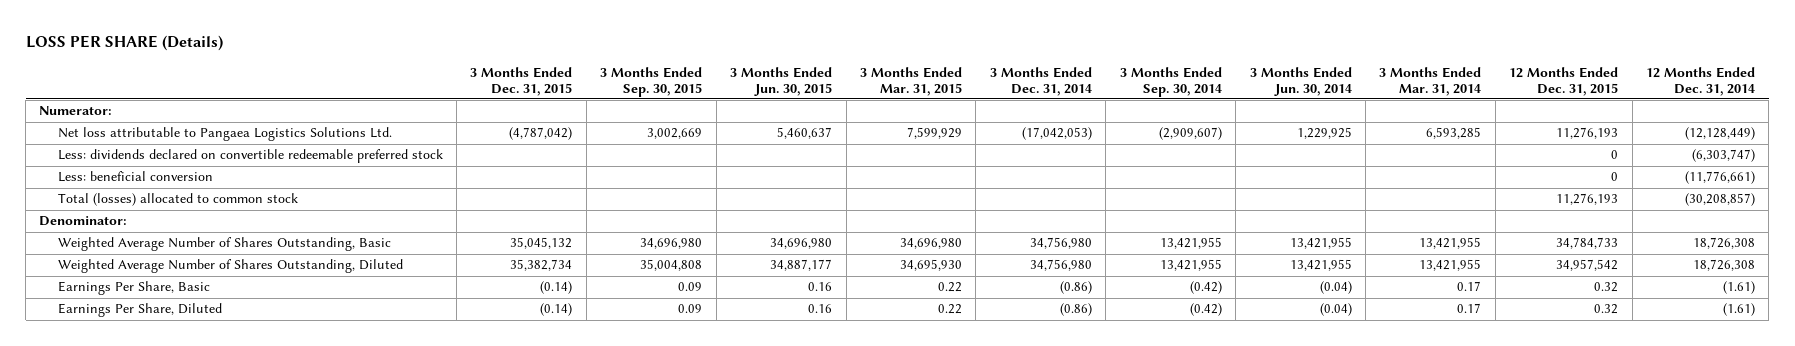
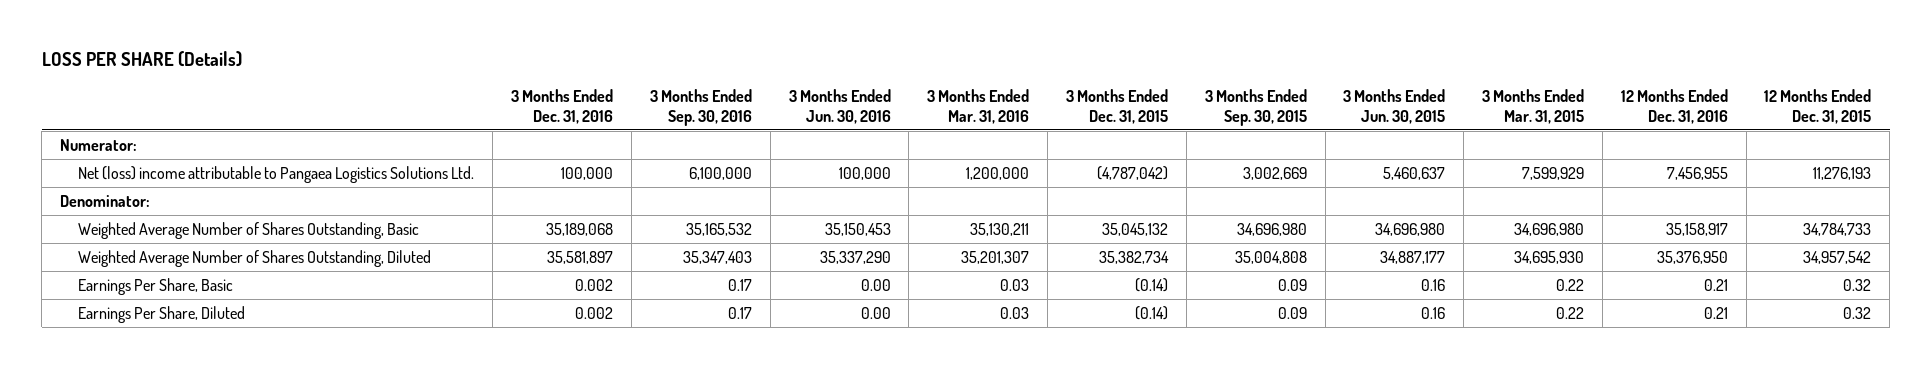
- | 3 Months Ended Dec. 31, 2015 | 3 Months Ended Sep. 30, 2015 | 3 Months Ended Jun. 30, 2015 | 3 Months Ended Mar. 31, 2015 | 3 Months Ended Dec. 31, 2014 | 3 Months Ended Sep. 30, 2014 | 3 Months Ended Jun. 30, 2014 | 3 Months Ended Mar. 31, 2014 | 12 Months Ended Dec. 31, 2015 | 12 Months Ended Dec. 31, 2014
+ | 3 Months Ended Dec. 31, 2016 | 3 Months Ended Sep. 30, 2016 | 3 Months Ended Jun. 30, 2016 | 3 Months Ended Mar. 31, 2016 | 3 Months Ended Dec. 31, 2015 | 3 Months Ended Sep. 30, 2015 | 3 Months Ended Jun. 30, 2015 | 3 Months Ended Mar. 31, 2015 | 12 Months Ended Dec. 31, 2016 | 12 Months Ended Dec. 31, 2015
- Net loss attributable to Pangaea Logistics Solutions Ltd. | (4,787,042) | 3,002,669 | 5,460,637 | 7,599,929 | (17,042,053) | (2,909,607) | 1,229,925 | 6,593,285 | 11,276,193 | (12,128,449)
- Less: dividends declared on convertible redeemable preferred stock | | | | | | | | | 0 | (6,303,747)
- Less: beneficial conversion | | | | | | | | | 0 | (11,776,661)
- Total (losses) allocated to common stock | | | | | | | | | 11,276,193 | (30,208,857)
+ Net (loss) income attributable to Pangaea Logistics Solutions Ltd. | 100,000 | 6,100,000 | 100,000 | 1,200,000 | (4,787,042) | 3,002,669 | 5,460,637 | 7,599,929 | 7,456,955 | 11,276,193

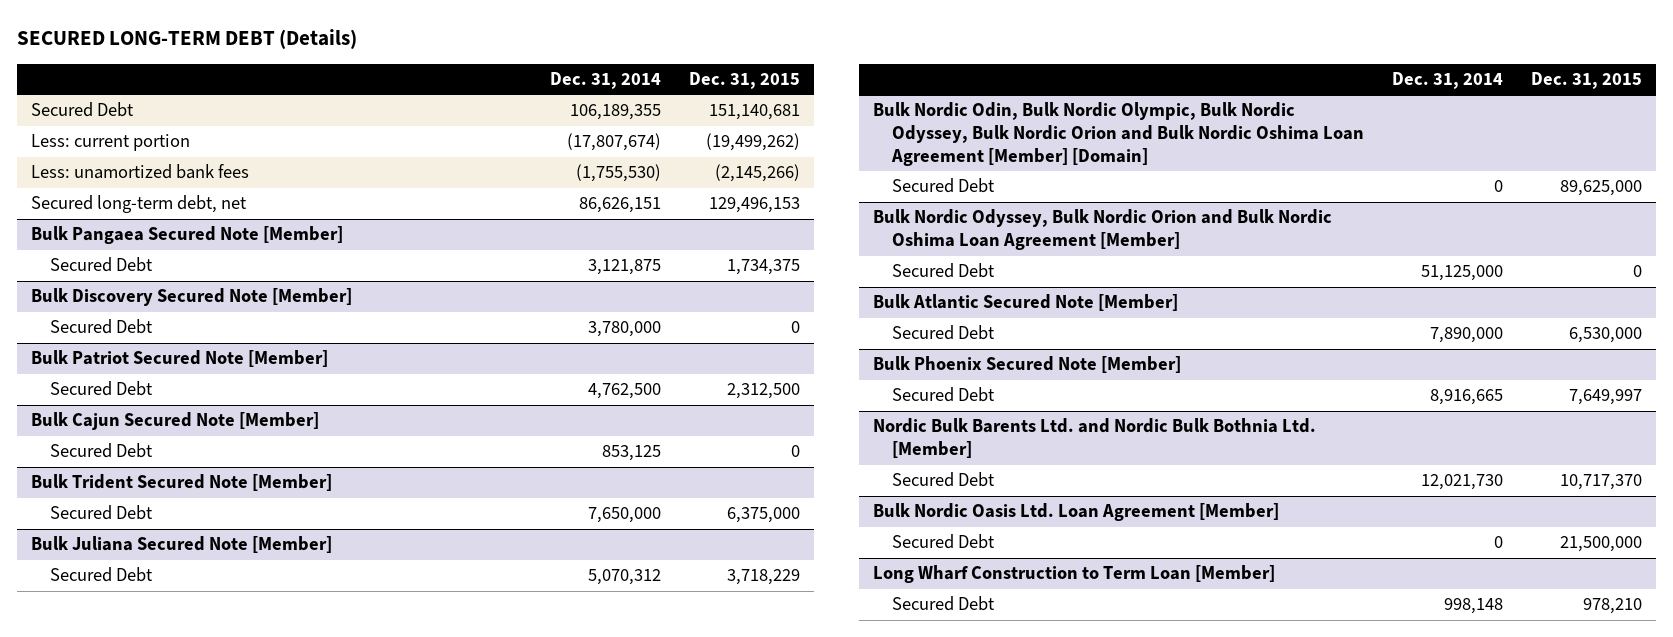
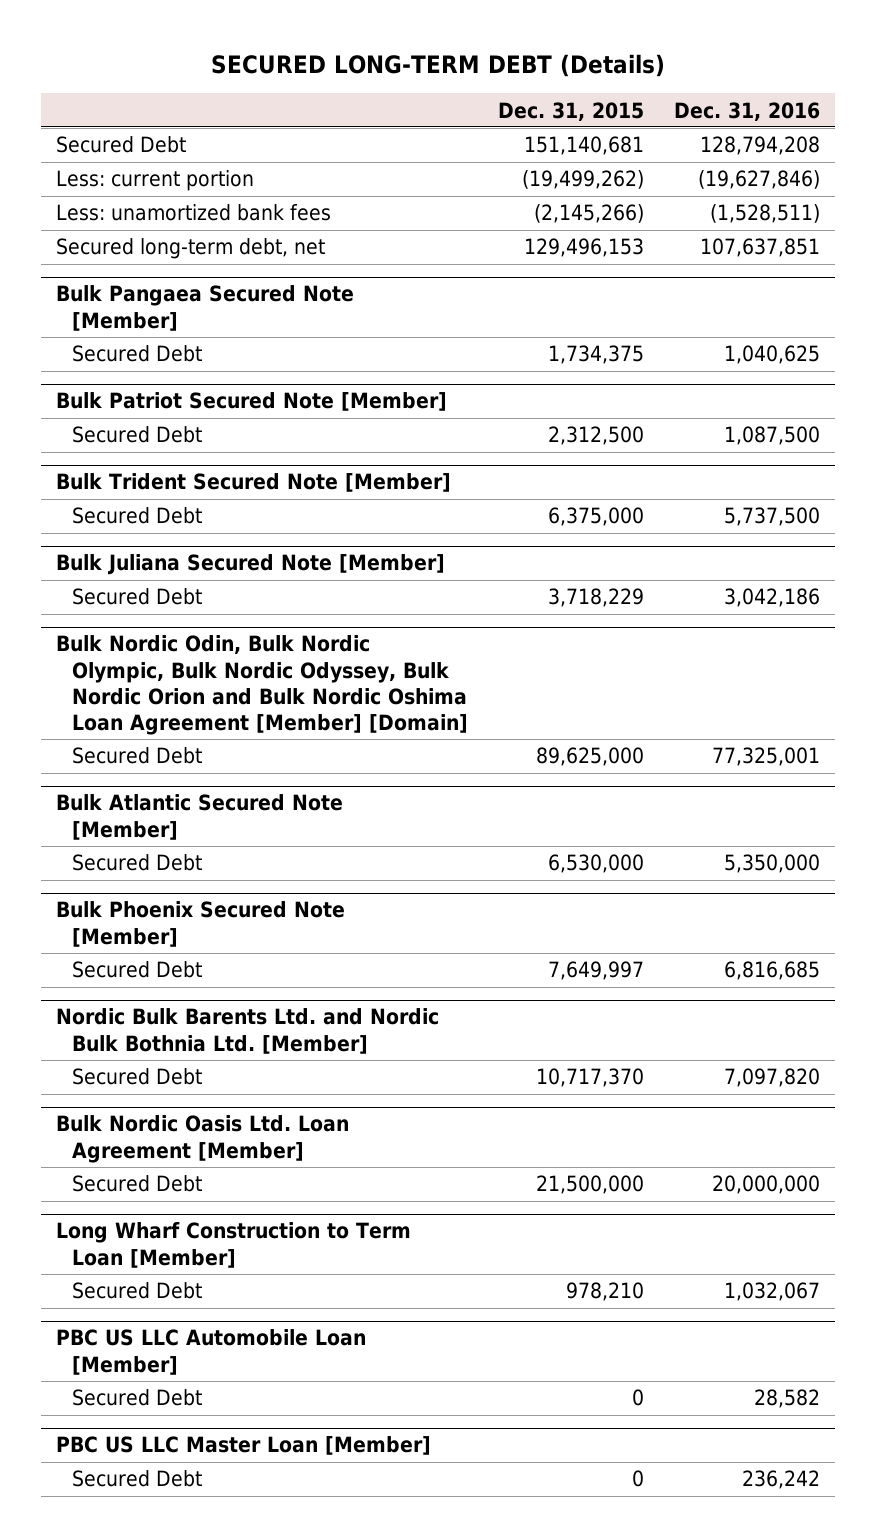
- | Dec. 31, 2014 | Dec. 31, 2015
+ | Dec. 31, 2015 | Dec. 31, 2016
- Bulk Discovery Secured Note [Member]
- Secured Debt | 3,780,000 | 0
- Bulk Cajun Secured Note [Member]
- Secured Debt | 853,125 | 0
- Bulk Nordic Odyssey, Bulk Nordic Orion and Bulk Nordic Oshima Loan Agreement [Member]
- Secured Debt | 51,125,000 | 0
+ PBC US LLC Automobile Loan [Member]
+ Secured Debt | 0 | 28,582
+ PBC US LLC Master Loan [Member]
+ Secured Debt | 0 | 236,242

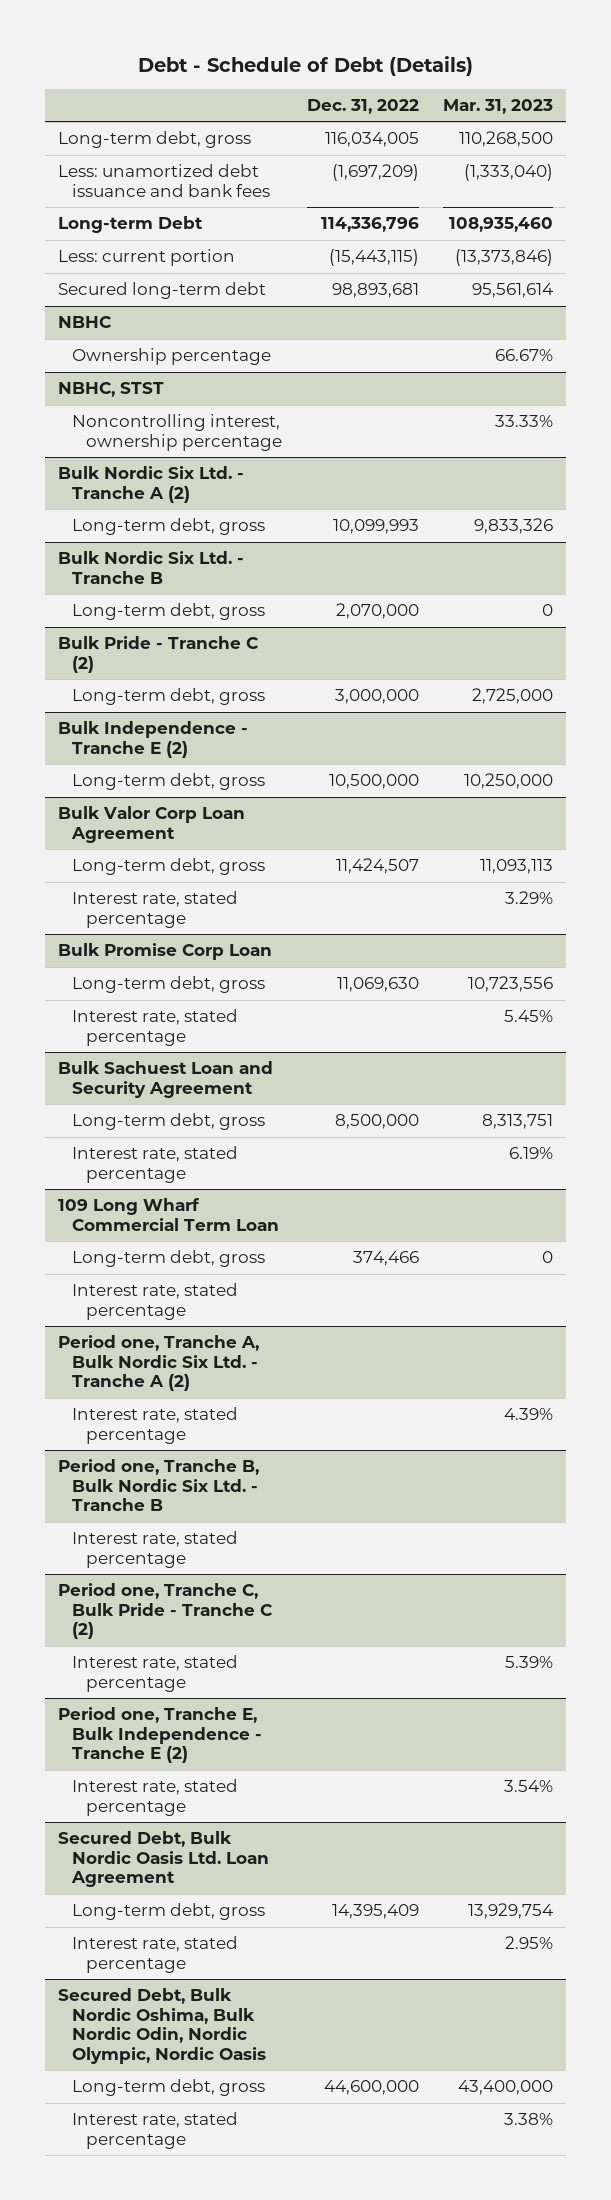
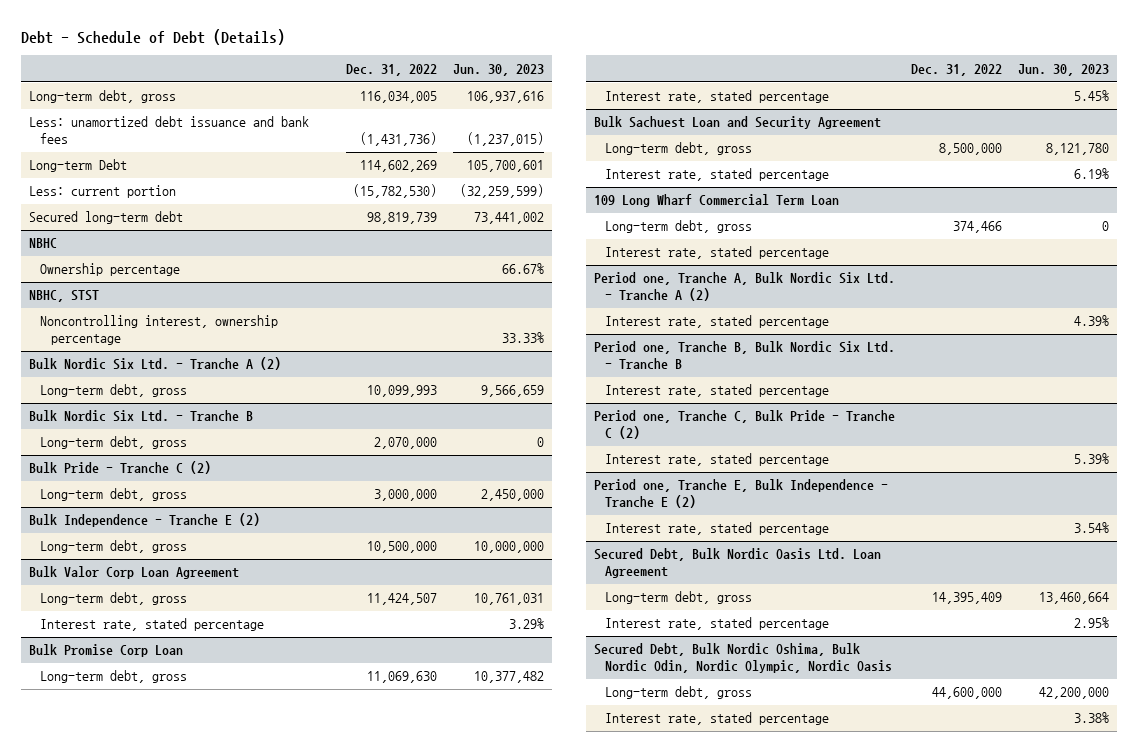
- | Dec. 31, 2022 | Mar. 31, 2023
+ | Dec. 31, 2022 | Jun. 30, 2023
- Less: unamortized debt issuance and bank fees | (1,697,209) | (1,333,040)
- Long-term Debt | 114,336,796 | 108,935,460
- Less: current portion | (15,443,115) | (13,373,846)
- Secured long-term debt | 98,893,681 | 95,561,614
+ Less: unamortized debt issuance and bank fees | (1,431,736) | (1,237,015)
+ Long-term Debt | 114,602,269 | 105,700,601
+ Less: current portion | (15,782,530) | (32,259,599)
+ Secured long-term debt | 98,819,739 | 73,441,002

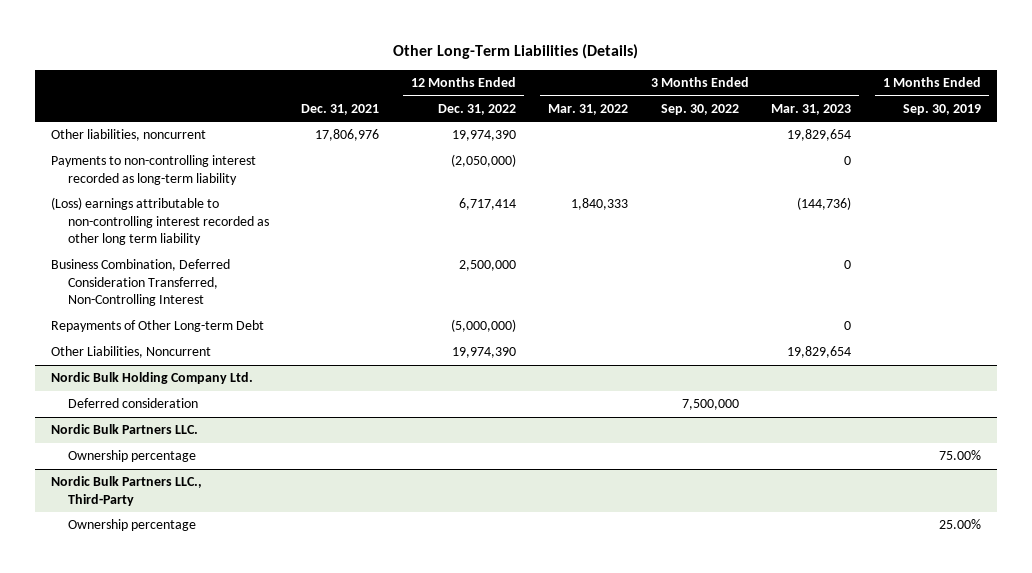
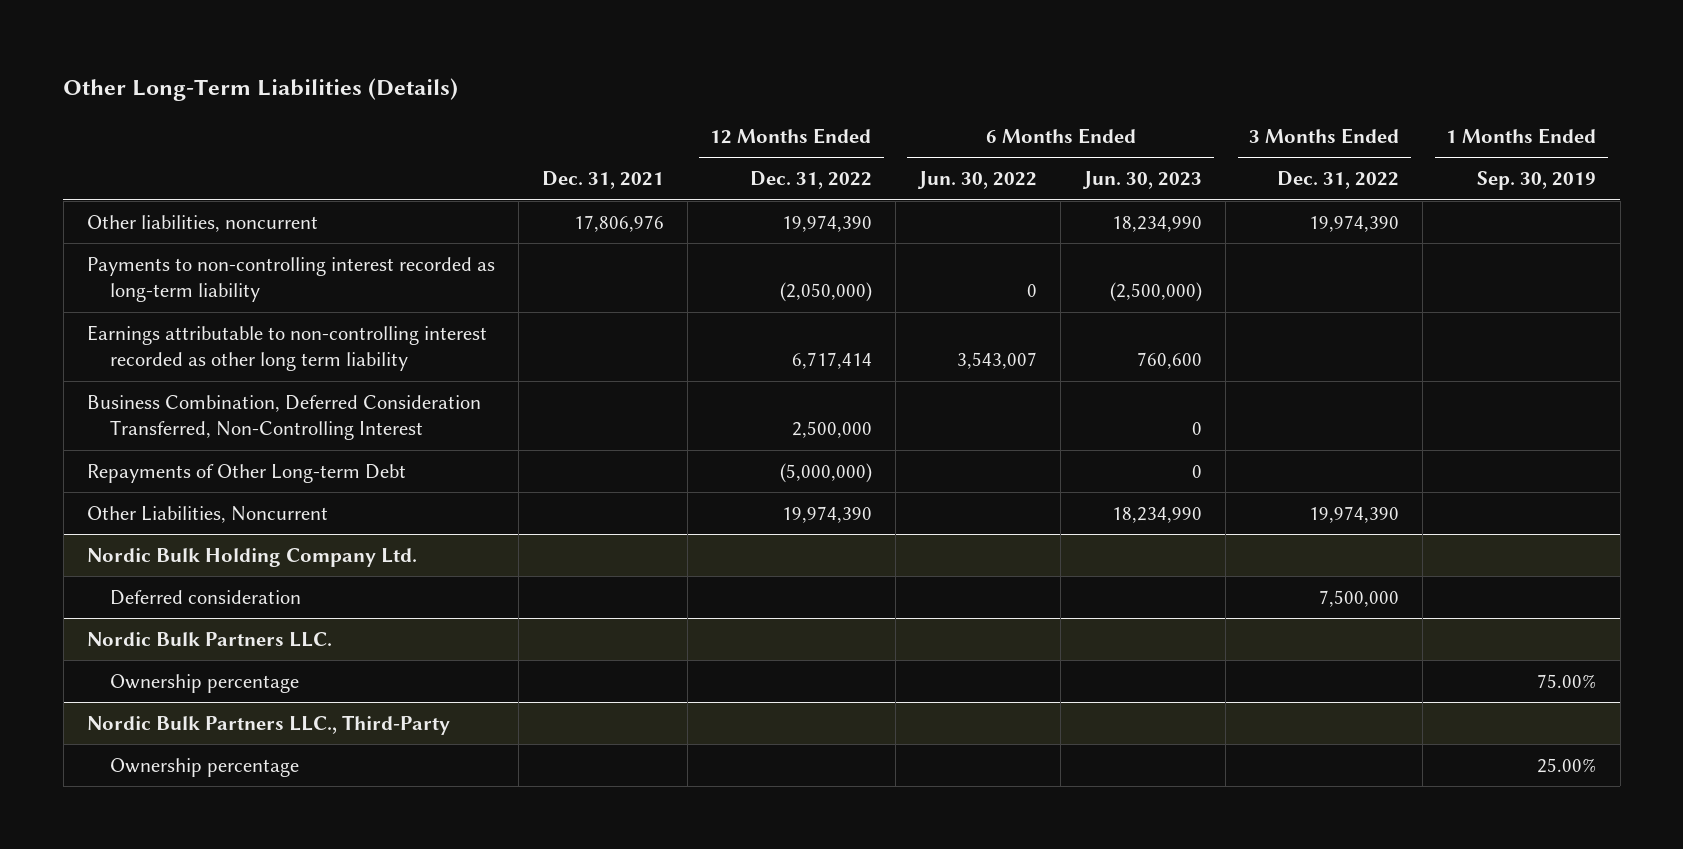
- | Dec. 31, 2021 | 12 Months Ended Dec. 31, 2022 | 3 Months Ended Mar. 31, 2022 | 3 Months Ended Sep. 30, 2022 | 3 Months Ended Mar. 31, 2023 | 1 Months Ended Sep. 30, 2019
+ | Dec. 31, 2021 | 12 Months Ended Dec. 31, 2022 | 6 Months Ended Jun. 30, 2022 | 6 Months Ended Jun. 30, 2023 | 3 Months Ended Dec. 31, 2022 | 1 Months Ended Sep. 30, 2019
- (Loss) earnings attributable to non-controlling interest recorded as other long term liability | | 6,717,414 | 1,840,333 | | (144,736) |
+ Earnings attributable to non-controlling interest recorded as other long term liability | | 6,717,414 | 3,543,007 | 760,600 | |

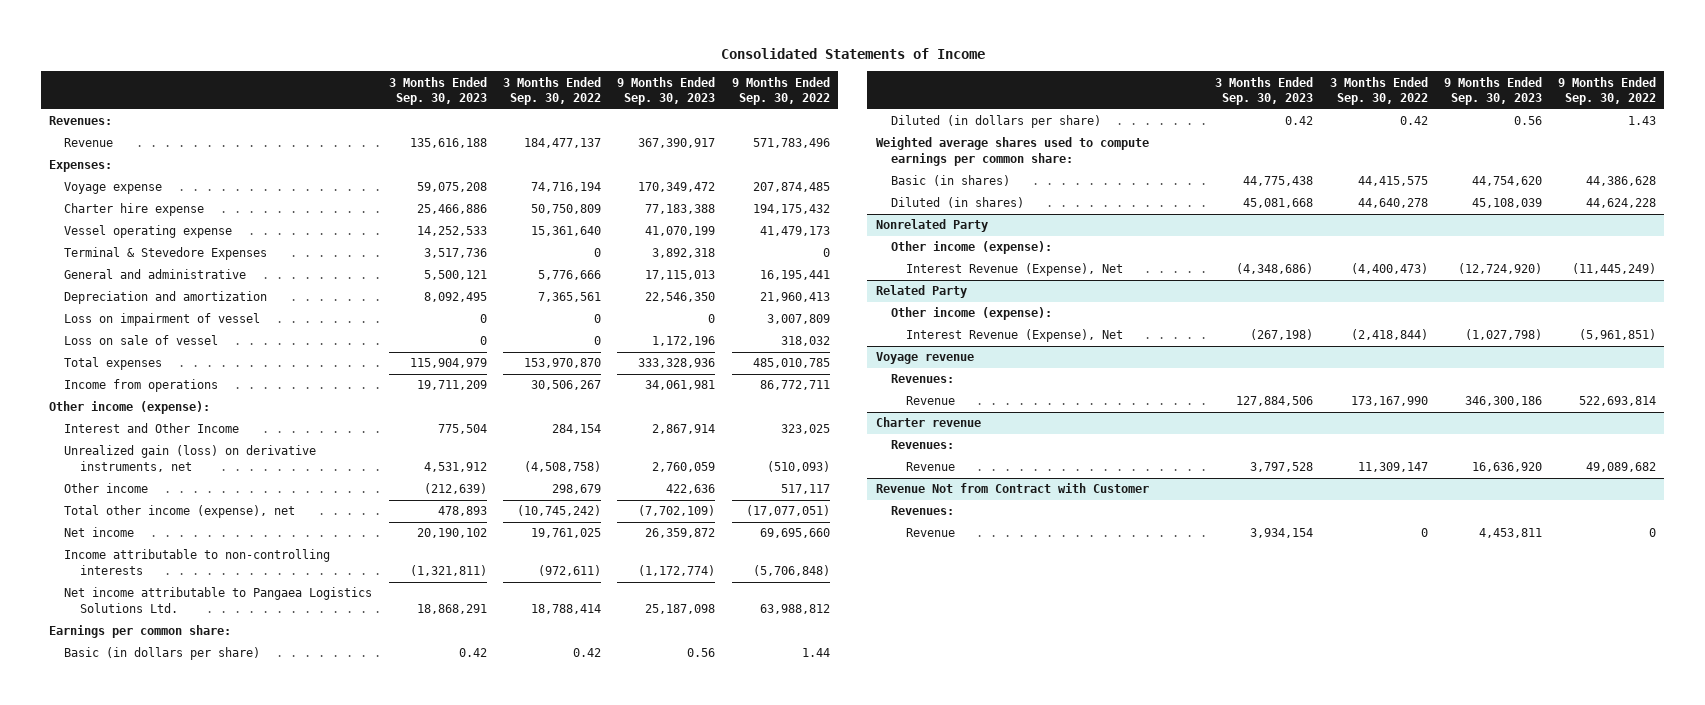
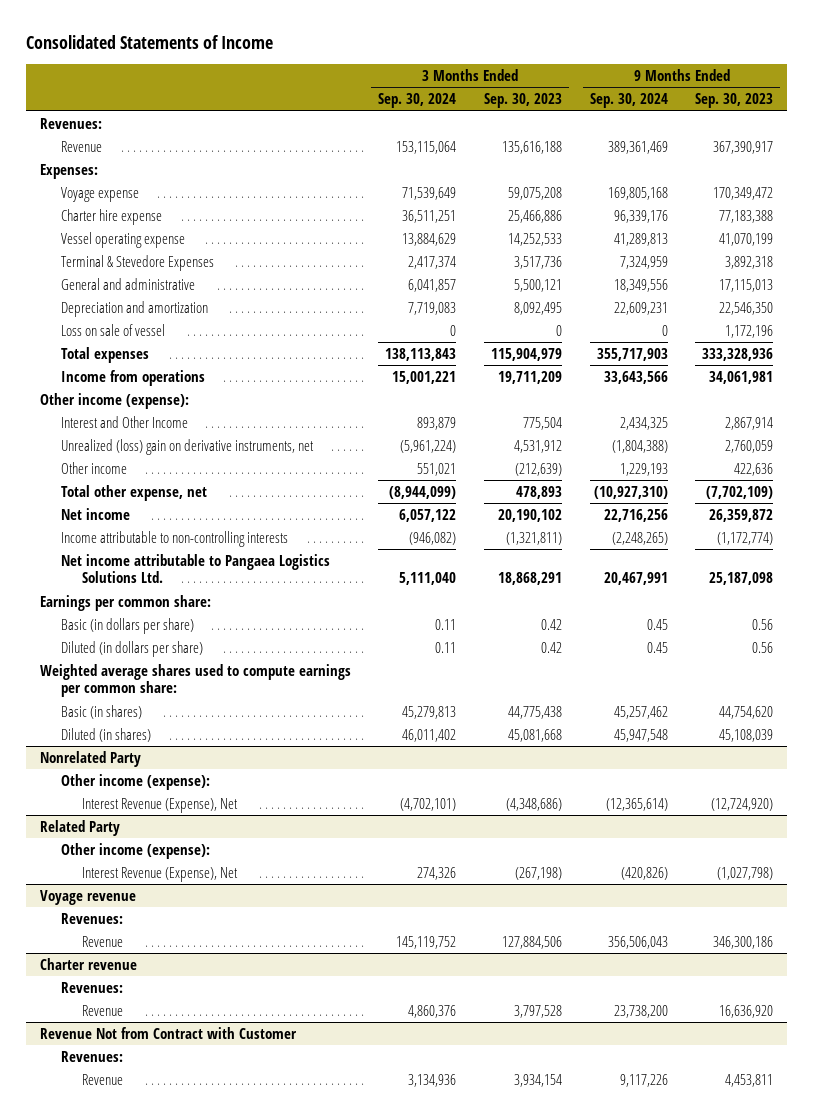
- | 3 Months Ended Sep. 30, 2023 | 3 Months Ended Sep. 30, 2022 | 9 Months Ended Sep. 30, 2023 | 9 Months Ended Sep. 30, 2022
+ | 3 Months Ended Sep. 30, 2024 | 3 Months Ended Sep. 30, 2023 | 9 Months Ended Sep. 30, 2024 | 9 Months Ended Sep. 30, 2023
- Loss on impairment of vessel | 0 | 0 | 0 | 3,007,809
- Unrealized gain (loss) on derivative instruments, net | 4,531,912 | (4,508,758) | 2,760,059 | (510,093)
+ Unrealized (loss) gain on derivative instruments, net | (5,961,224) | 4,531,912 | (1,804,388) | 2,760,059
- Total other income (expense), net | 478,893 | (10,745,242) | (7,702,109) | (17,077,051)
+ Total other expense, net | (8,944,099) | 478,893 | (10,927,310) | (7,702,109)

